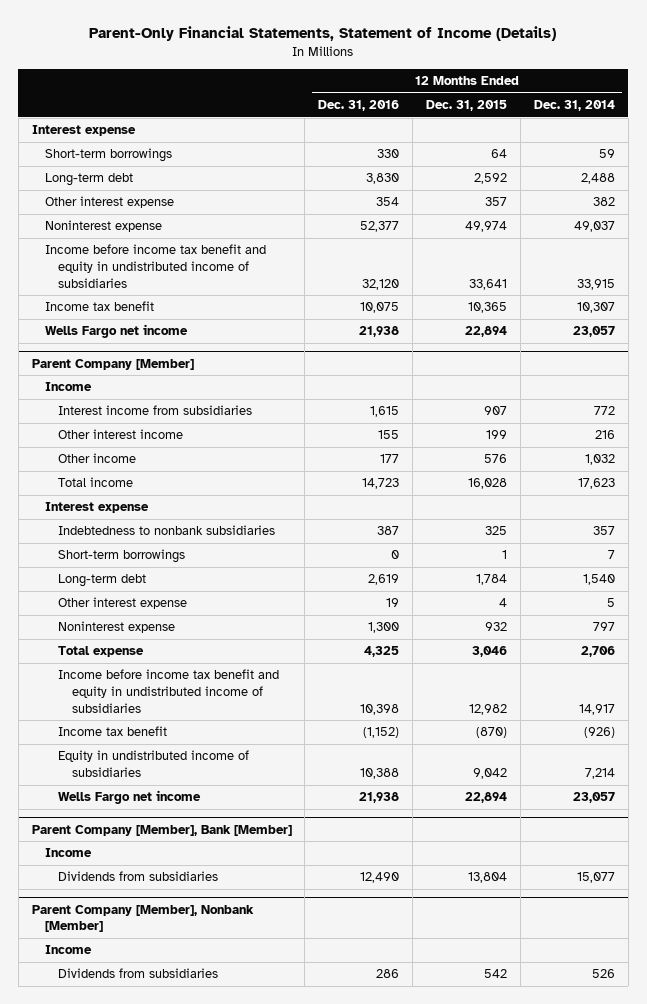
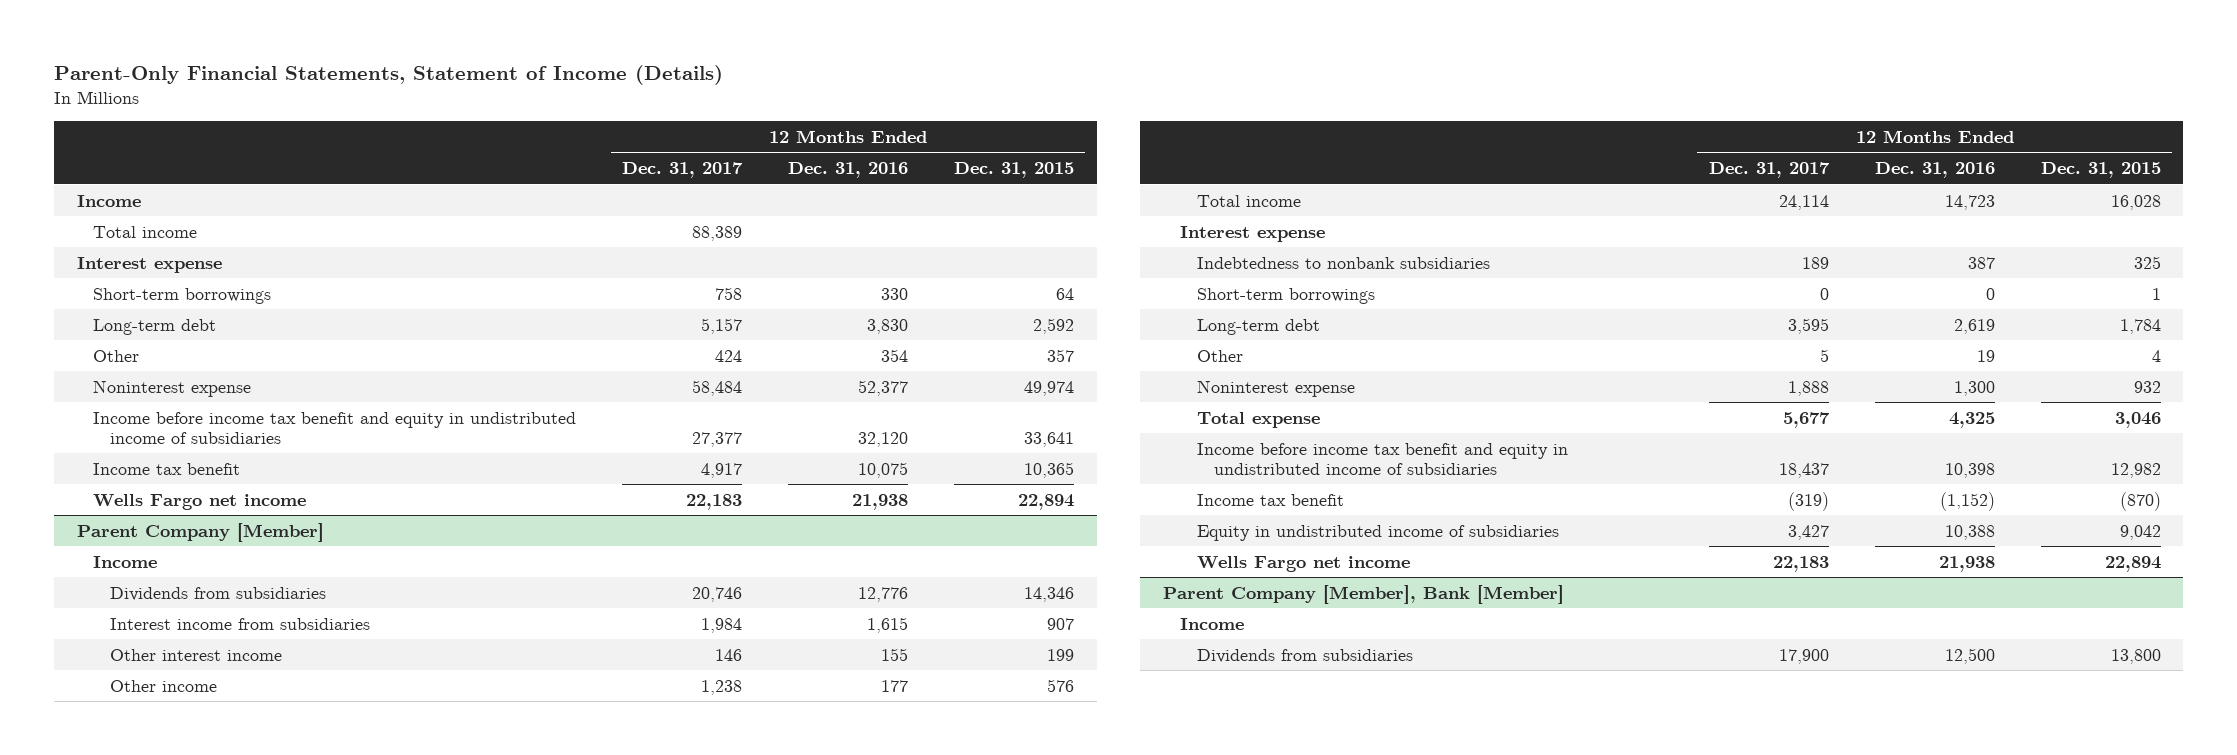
- | 12 Months Ended Dec. 31, 2016 | 12 Months Ended Dec. 31, 2015 | 12 Months Ended Dec. 31, 2014
+ | 12 Months Ended Dec. 31, 2017 | 12 Months Ended Dec. 31, 2016 | 12 Months Ended Dec. 31, 2015
+ Income
+ Total income | 88,389 | |
- Other interest expense | 354 | 357 | 382
+ Other | 424 | 354 | 357
@ Parent Company [Member]
+ Dividends from subsidiaries | 20,746 | 12,776 | 14,346
- Other interest expense | 19 | 4 | 5
+ Other | 5 | 19 | 4
@ Parent Company [Member], Bank [Member]
- Dividends from subsidiaries | 12,490 | 13,804 | 15,077
- Parent Company [Member], Nonbank [Member]
- Income
- Dividends from subsidiaries | 286 | 542 | 526
@ Parent Company [Member], Bank [Member]
+ Dividends from subsidiaries | 17,900 | 12,500 | 13,800

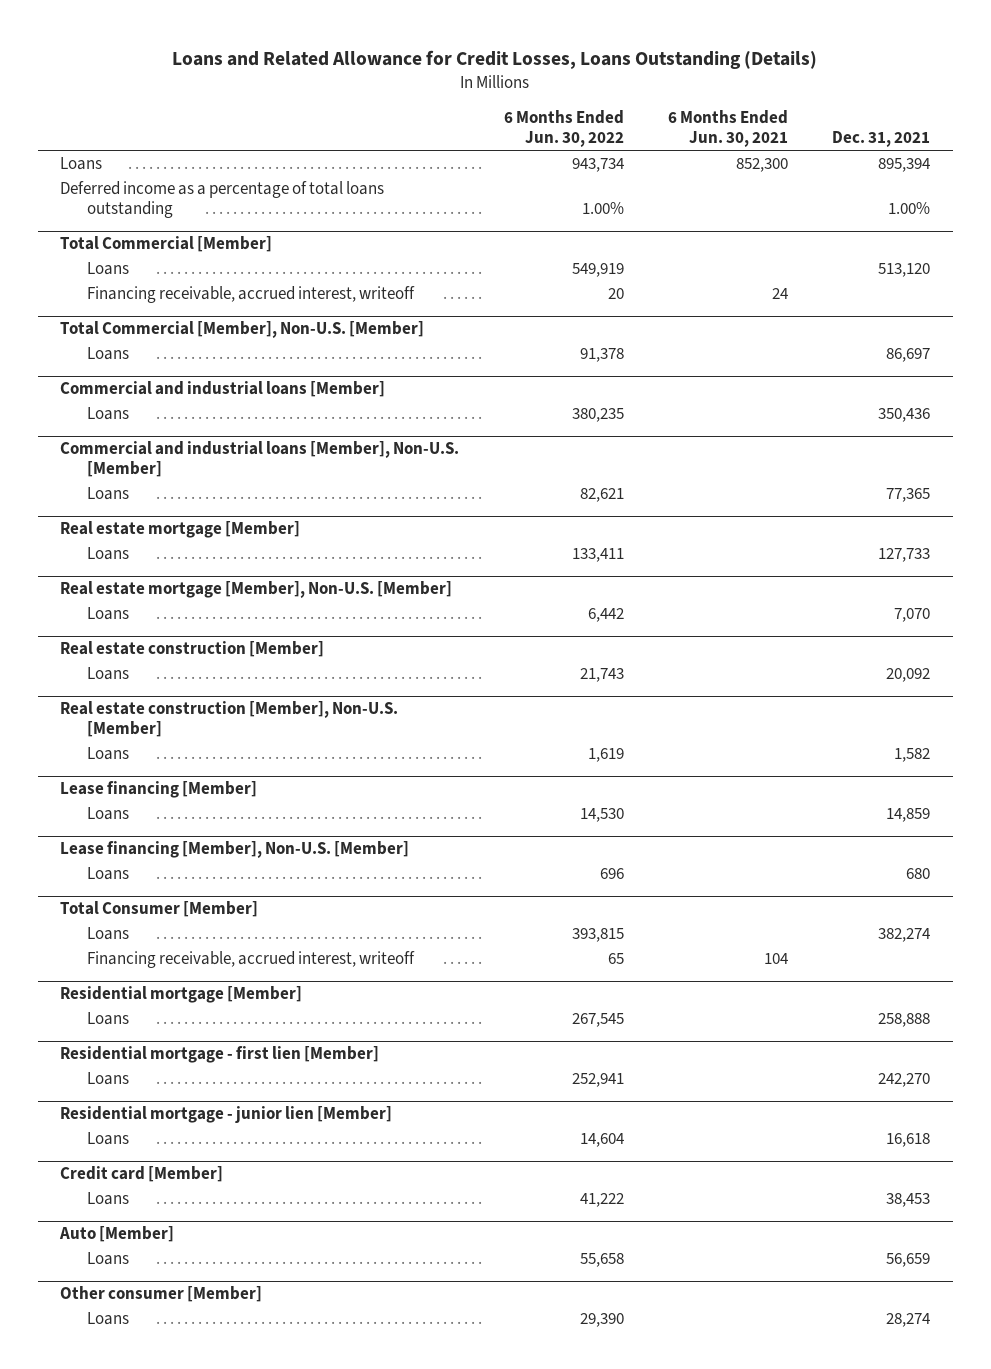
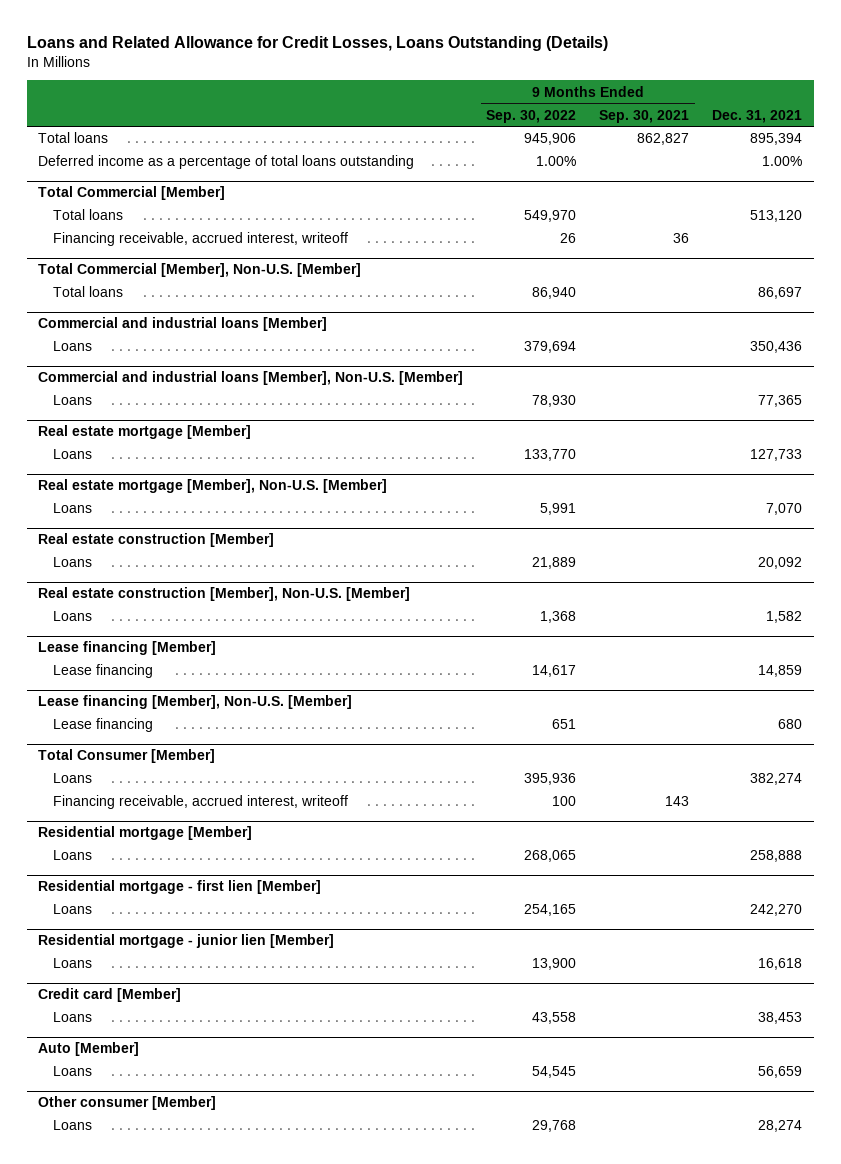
- | 6 Months Ended Jun. 30, 2022 | 6 Months Ended Jun. 30, 2021 | Dec. 31, 2021
+ | 9 Months Ended Sep. 30, 2022 | 9 Months Ended Sep. 30, 2021 | Dec. 31, 2021
- Loans | 943,734 | 852,300 | 895,394
+ Total loans | 945,906 | 862,827 | 895,394
@ Total Commercial [Member]
- Loans | 549,919 | | 513,120
+ Total loans | 549,970 | | 513,120
@ Total Commercial [Member], Non-U.S. [Member]
- Loans | 91,378 | | 86,697
+ Total loans | 86,940 | | 86,697
@ Lease financing [Member]
- Loans | 14,530 | | 14,859
+ Lease financing | 14,617 | | 14,859
@ Lease financing [Member], Non-U.S. [Member]
- Loans | 696 | | 680
+ Lease financing | 651 | | 680

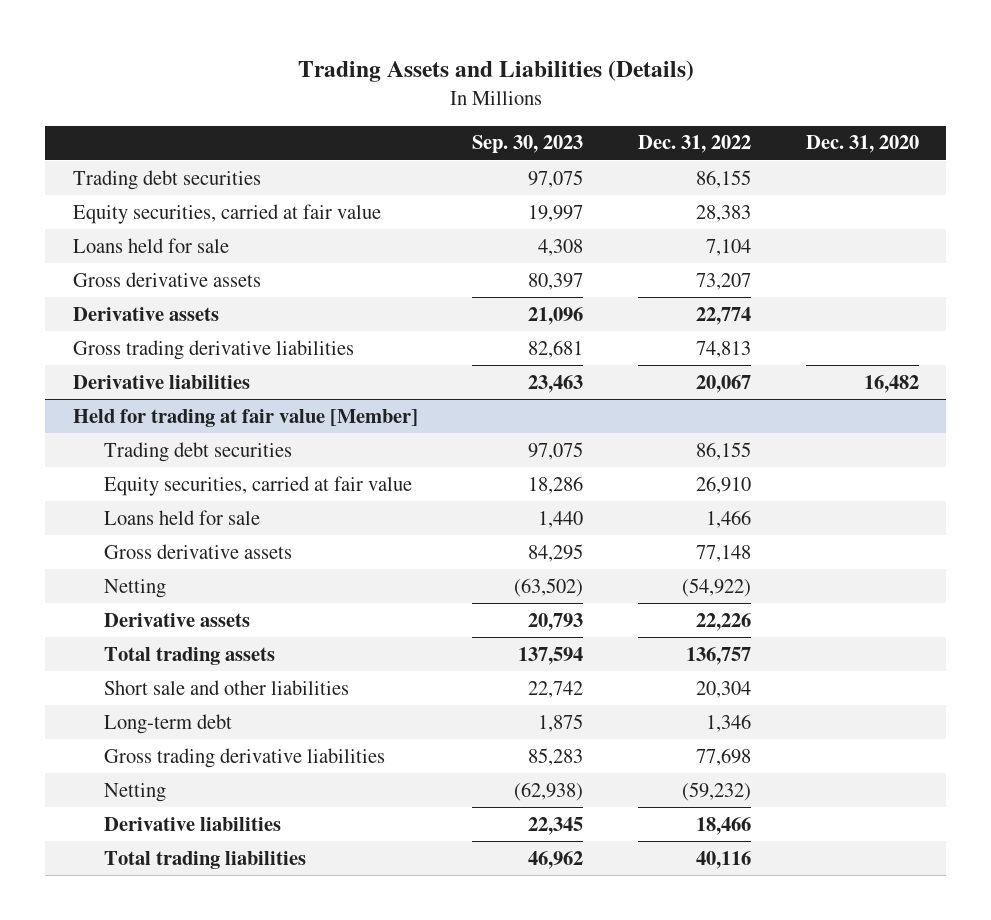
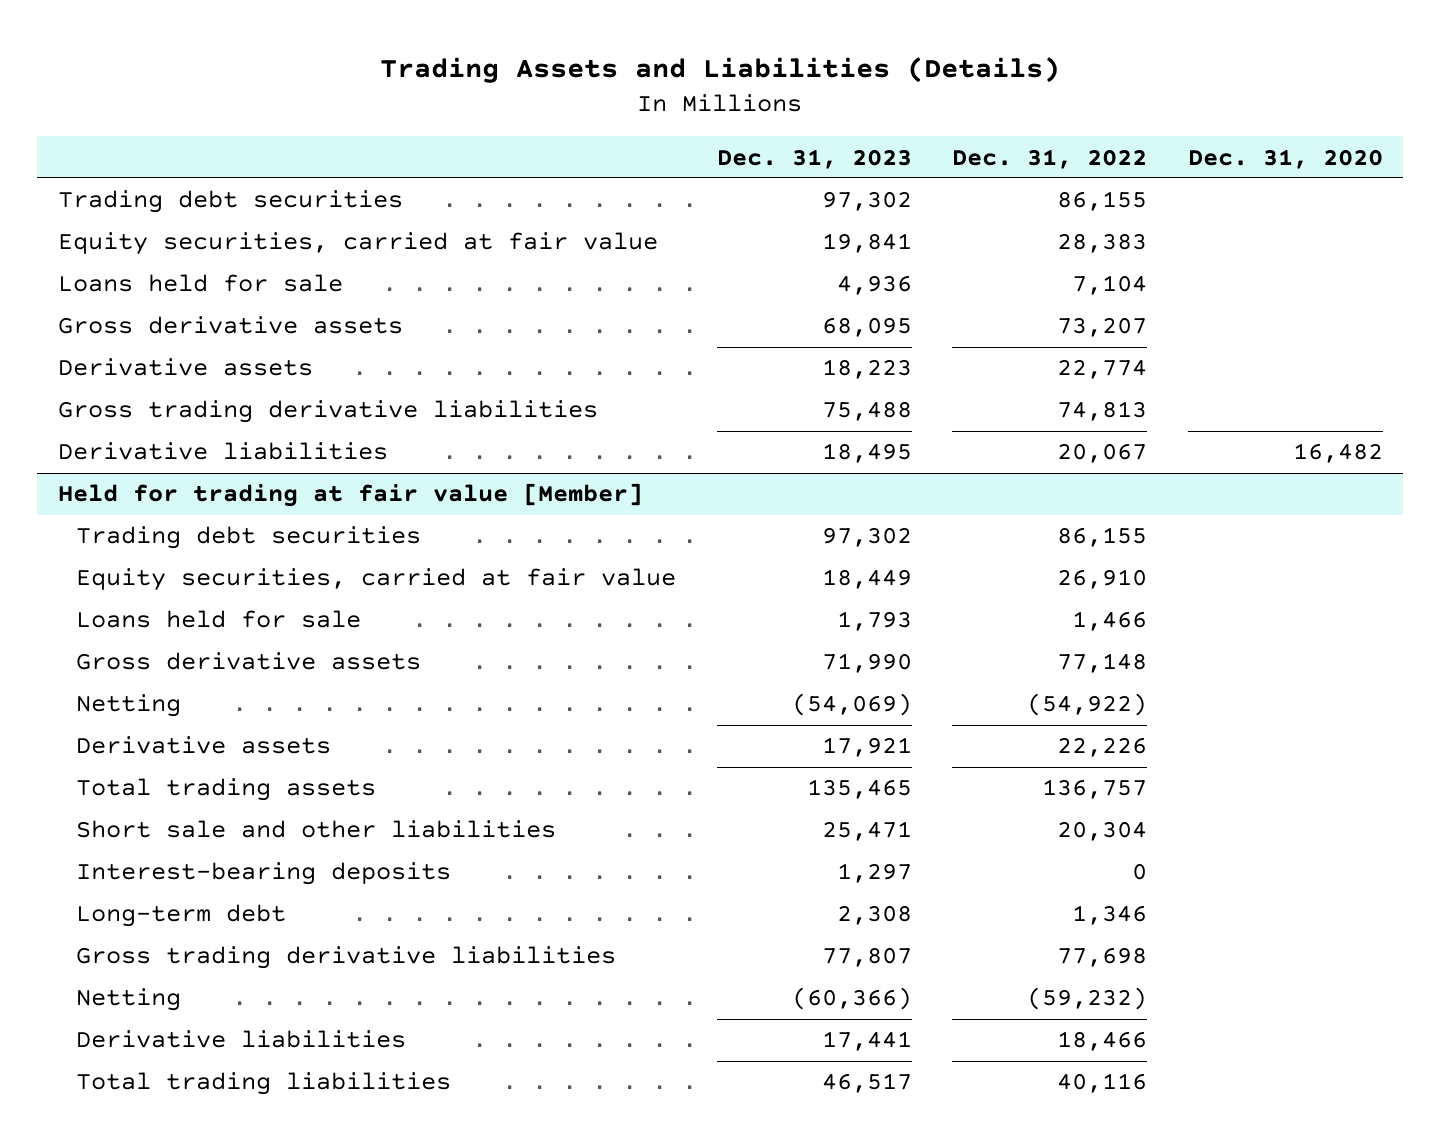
- | Sep. 30, 2023 | Dec. 31, 2022 | Dec. 31, 2020
+ | Dec. 31, 2023 | Dec. 31, 2022 | Dec. 31, 2020
@ Held for trading at fair value [Member]
+ Interest-bearing deposits | 1,297 | 0 |

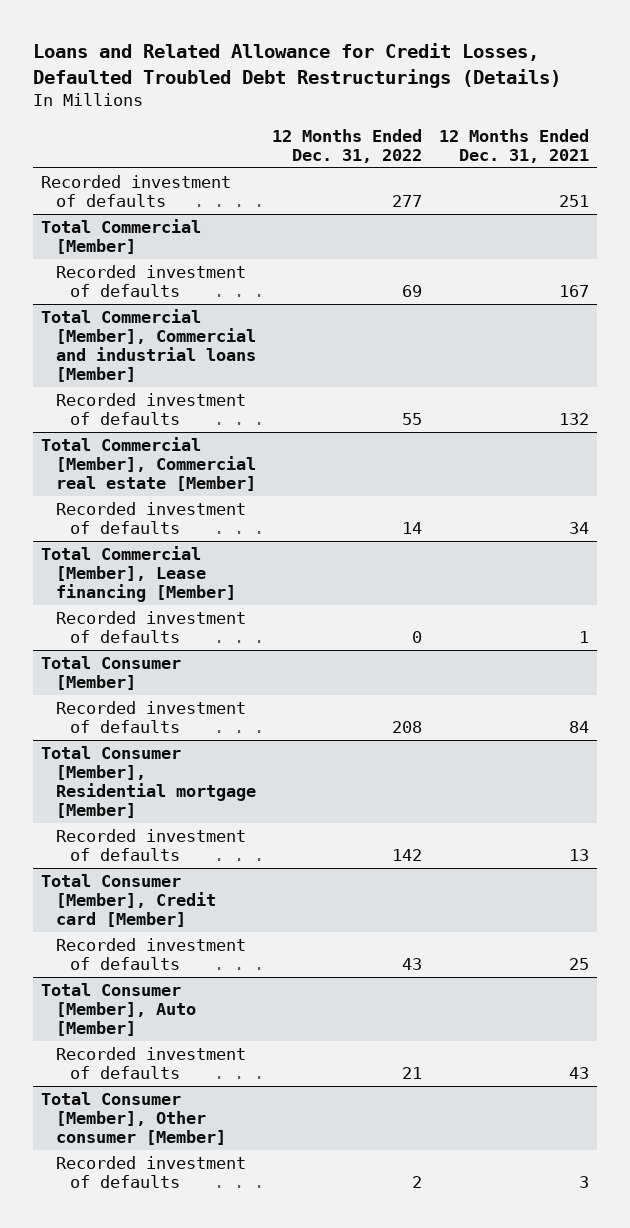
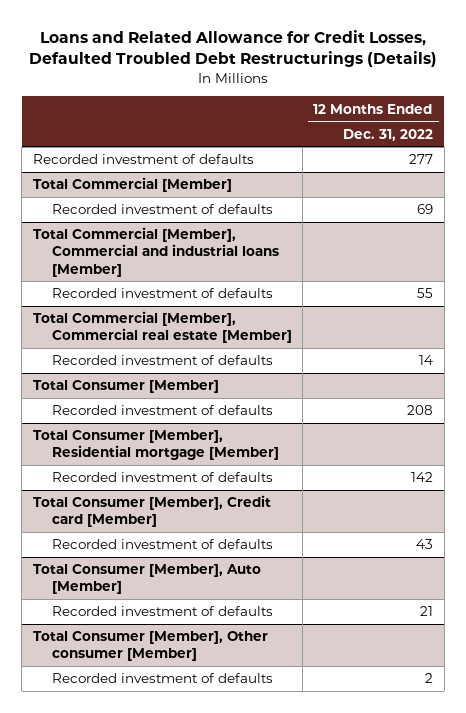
- | 12 Months Ended Dec. 31, 2022 | 12 Months Ended Dec. 31, 2021
+ | 12 Months Ended Dec. 31, 2022
- Total Commercial [Member], Lease financing [Member]
- Recorded investment of defaults | 0 | 1

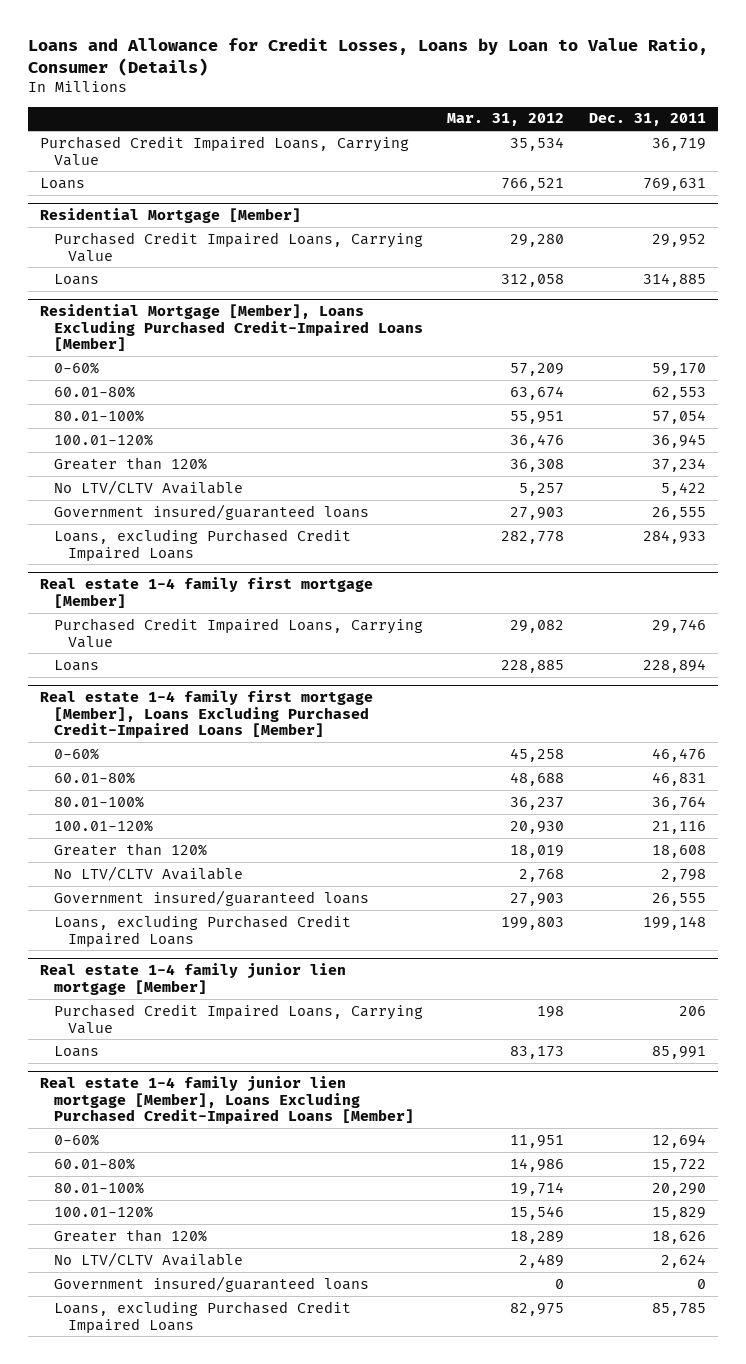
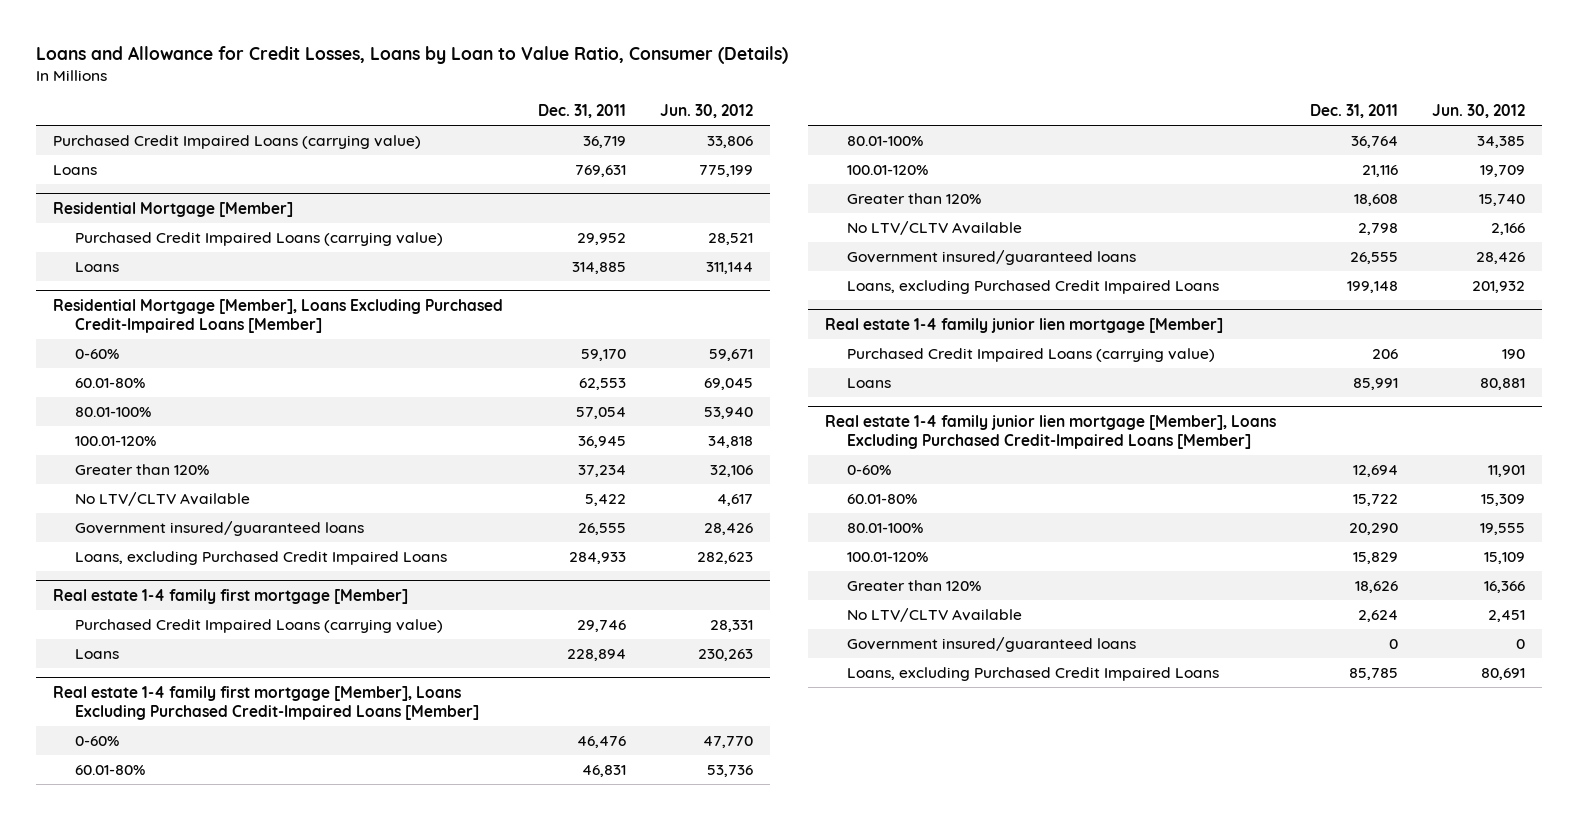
- | Mar. 31, 2012 | Dec. 31, 2011
+ | Dec. 31, 2011 | Jun. 30, 2012
- Purchased Credit Impaired Loans, Carrying Value | 35,534 | 36,719
+ Purchased Credit Impaired Loans (carrying value) | 36,719 | 33,806
@ Residential Mortgage [Member]
- Purchased Credit Impaired Loans, Carrying Value | 29,280 | 29,952
+ Purchased Credit Impaired Loans (carrying value) | 29,952 | 28,521
@ Real estate 1-4 family first mortgage [Member]
- Purchased Credit Impaired Loans, Carrying Value | 29,082 | 29,746
+ Purchased Credit Impaired Loans (carrying value) | 29,746 | 28,331
@ Real estate 1-4 family junior lien mortgage [Member]
- Purchased Credit Impaired Loans, Carrying Value | 198 | 206
+ Purchased Credit Impaired Loans (carrying value) | 206 | 190

